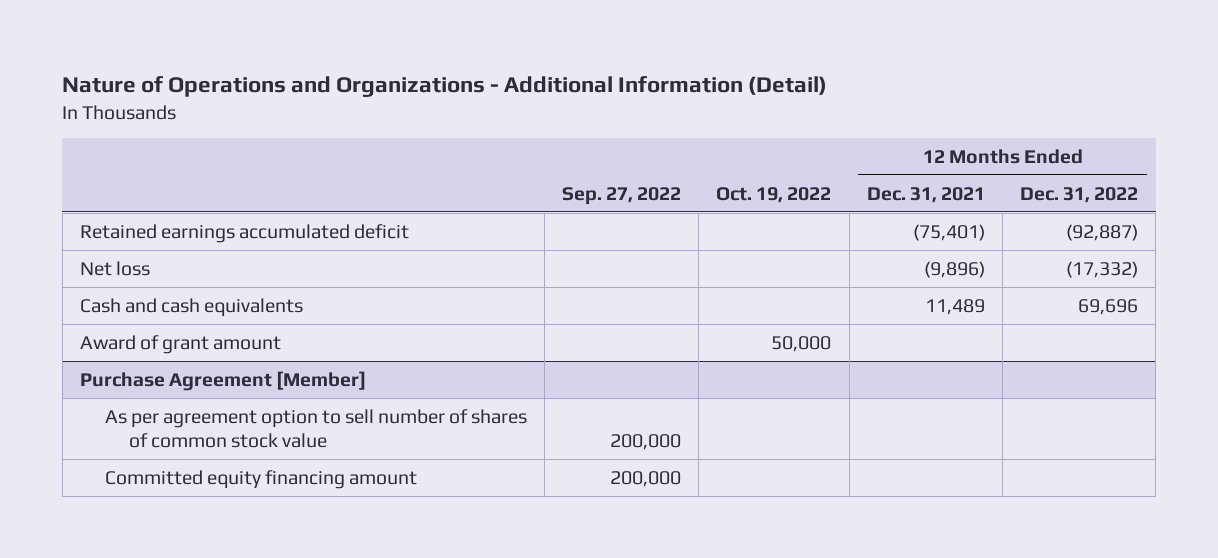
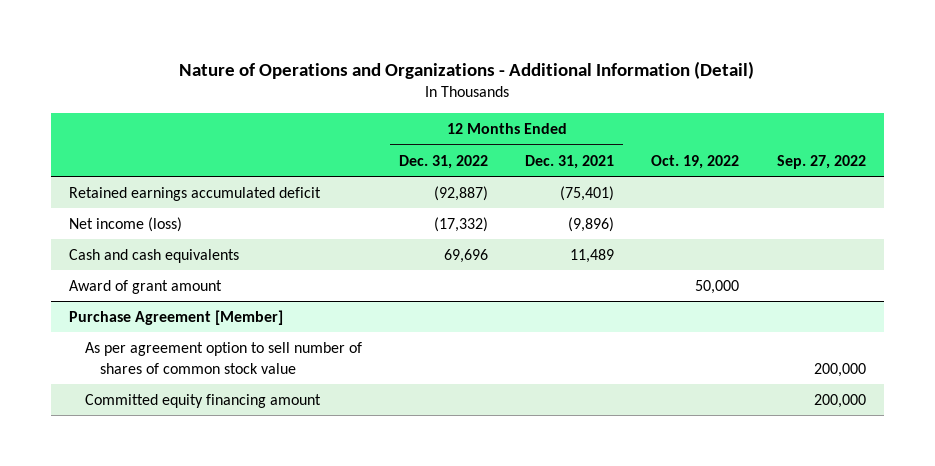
- | Sep. 27, 2022 | Oct. 19, 2022 | 12 Months Ended Dec. 31, 2021 | 12 Months Ended Dec. 31, 2022
+ | 12 Months Ended Dec. 31, 2022 | 12 Months Ended Dec. 31, 2021 | Oct. 19, 2022 | Sep. 27, 2022
- Net loss | | | (9,896) | (17,332)
+ Net income (loss) | (17,332) | (9,896) | |

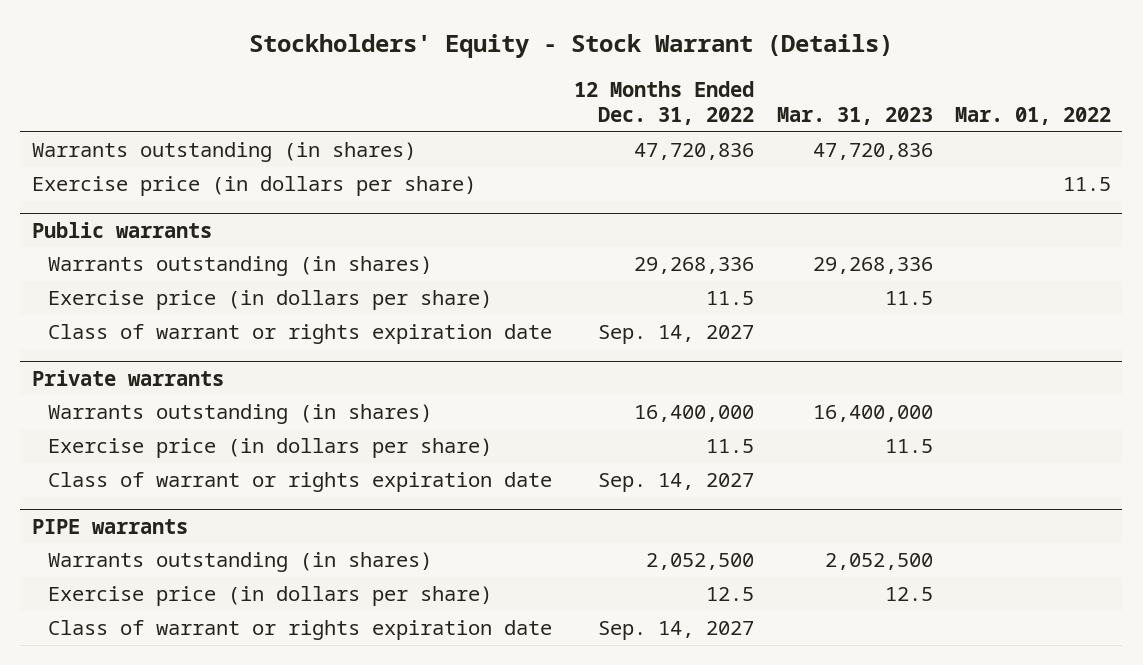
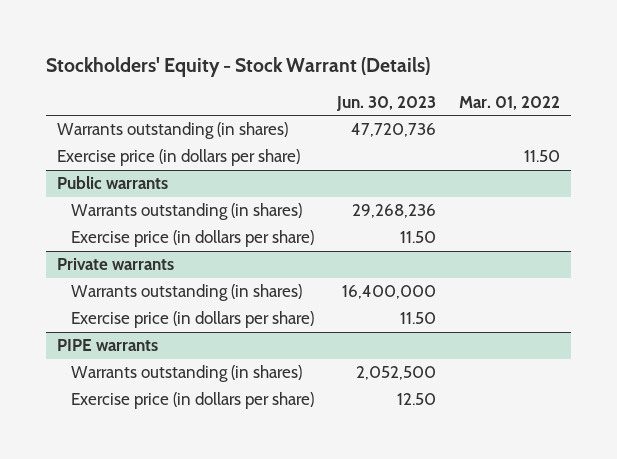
- | 12 Months Ended Dec. 31, 2022 | Mar. 31, 2023 | Mar. 01, 2022
+ | Jun. 30, 2023 | Mar. 01, 2022
- Exercise price (in dollars per share) | | | 11.5
+ Exercise price (in dollars per share) | | 11.50
@ Public warrants
- Class of warrant or rights expiration date | Sep. 14, 2027 | |
@ Private warrants
- Class of warrant or rights expiration date | Sep. 14, 2027 | |
@ PIPE warrants
- Class of warrant or rights expiration date | Sep. 14, 2027 | |

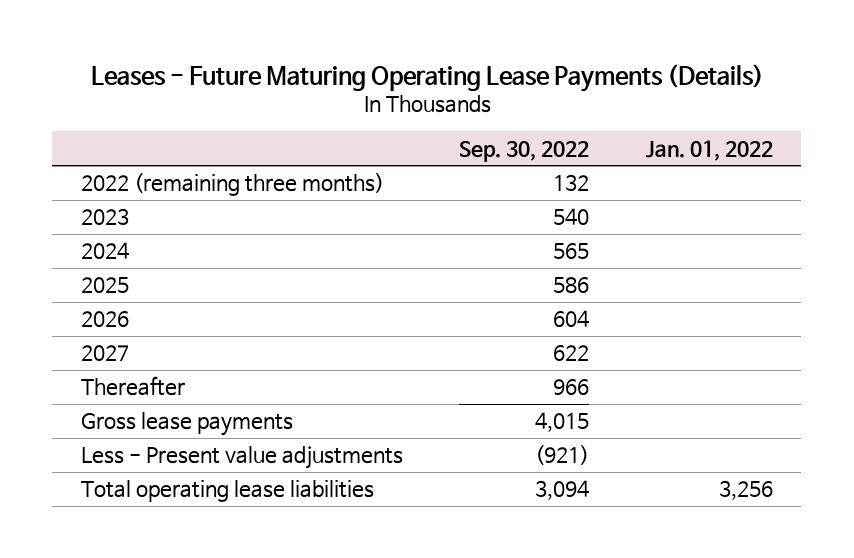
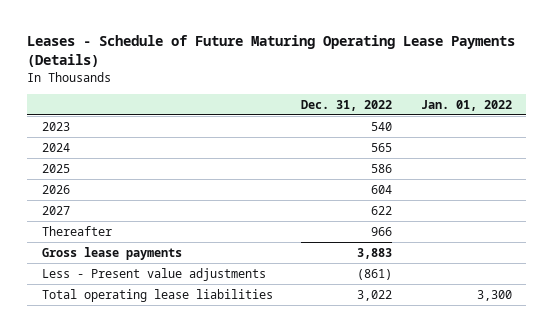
- Leases - Future Maturing Operating Lease Payments (Details)
+ Leases - Schedule of Future Maturing Operating Lease Payments (Details)
- | Sep. 30, 2022 | Jan. 01, 2022
+ | Dec. 31, 2022 | Jan. 01, 2022
- 2022 (remaining three months) | 132 |
- Total operating lease liabilities | 3,094 | 3,256
+ Total operating lease liabilities | 3,022 | 3,300

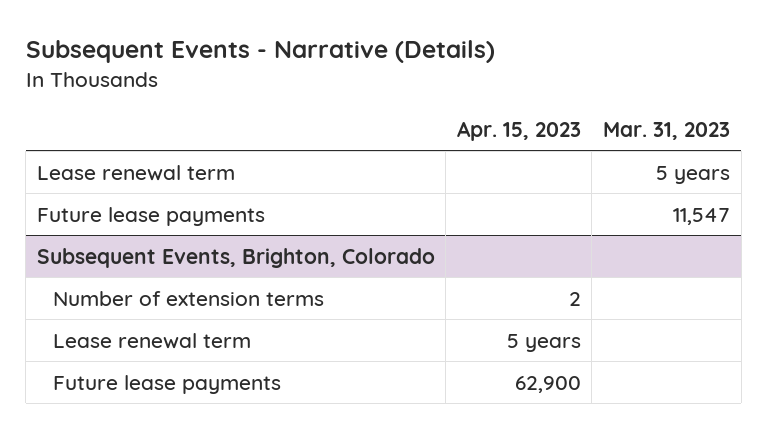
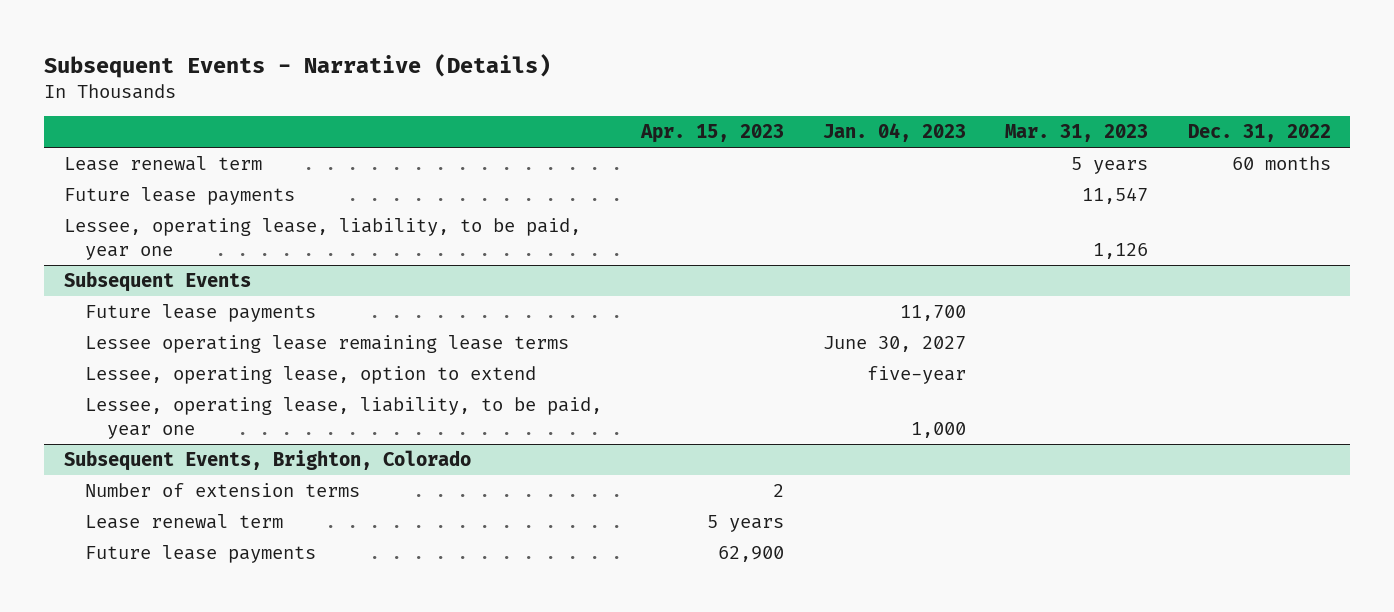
- | Apr. 15, 2023 | Mar. 31, 2023
+ | Apr. 15, 2023 | Jan. 04, 2023 | Mar. 31, 2023 | Dec. 31, 2022
+ Lessee, operating lease, liability, to be paid, year one | | | 1,126 |
+ Subsequent Events
+ Future lease payments | | 11,700 | |
+ Lessee operating lease remaining lease terms | | June 30, 2027 | |
+ Lessee, operating lease, option to extend | | five-year | |
+ Lessee, operating lease, liability, to be paid, year one | | 1,000 | |

